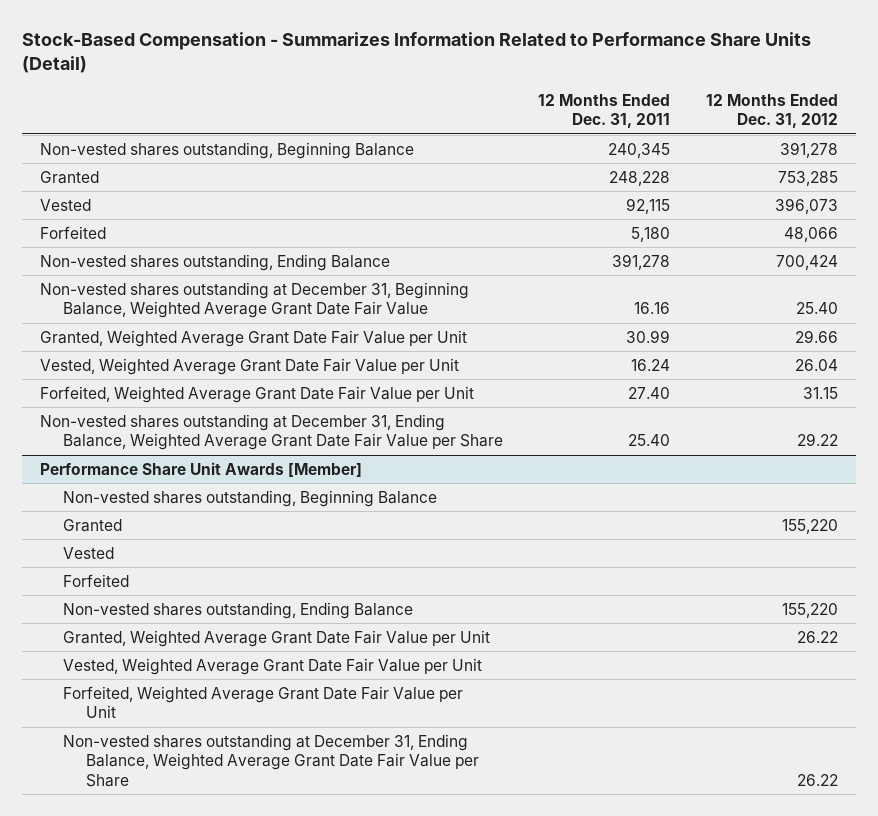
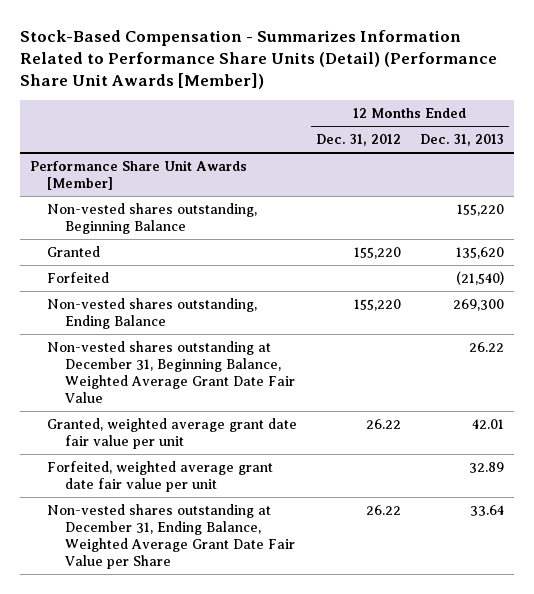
- Stock-Based Compensation - Summarizes Information Related to Performance Share Units (Detail)
+ Stock-Based Compensation - Summarizes Information Related to Performance Share Units (Detail) (Performance Share Unit Awards [Member])
- | 12 Months Ended Dec. 31, 2011 | 12 Months Ended Dec. 31, 2012
+ | 12 Months Ended Dec. 31, 2012 | 12 Months Ended Dec. 31, 2013
- Non-vested shares outstanding, Beginning Balance | 240,345 | 391,278
- Granted | 248,228 | 753,285
- Vested | 92,115 | 396,073
- Forfeited | 5,180 | 48,066
- Non-vested shares outstanding, Ending Balance | 391,278 | 700,424
- Non-vested shares outstanding at December 31, Beginning Balance, Weighted Average Grant Date Fair Value | 16.16 | 25.40
- Granted, Weighted Average Grant Date Fair Value per Unit | 30.99 | 29.66
- Vested, Weighted Average Grant Date Fair Value per Unit | 16.24 | 26.04
- Forfeited, Weighted Average Grant Date Fair Value per Unit | 27.40 | 31.15
- Non-vested shares outstanding at December 31, Ending Balance, Weighted Average Grant Date Fair Value per Share | 25.40 | 29.22
@ Performance Share Unit Awards [Member]
- Vested
- Granted, Weighted Average Grant Date Fair Value per Unit | | 26.22
- Vested, Weighted Average Grant Date Fair Value per Unit
- Forfeited, Weighted Average Grant Date Fair Value per Unit
+ Non-vested shares outstanding at December 31, Beginning Balance, Weighted Average Grant Date Fair Value | | 26.22
+ Granted, weighted average grant date fair value per unit | 26.22 | 42.01
+ Forfeited, weighted average grant date fair value per unit | | 32.89

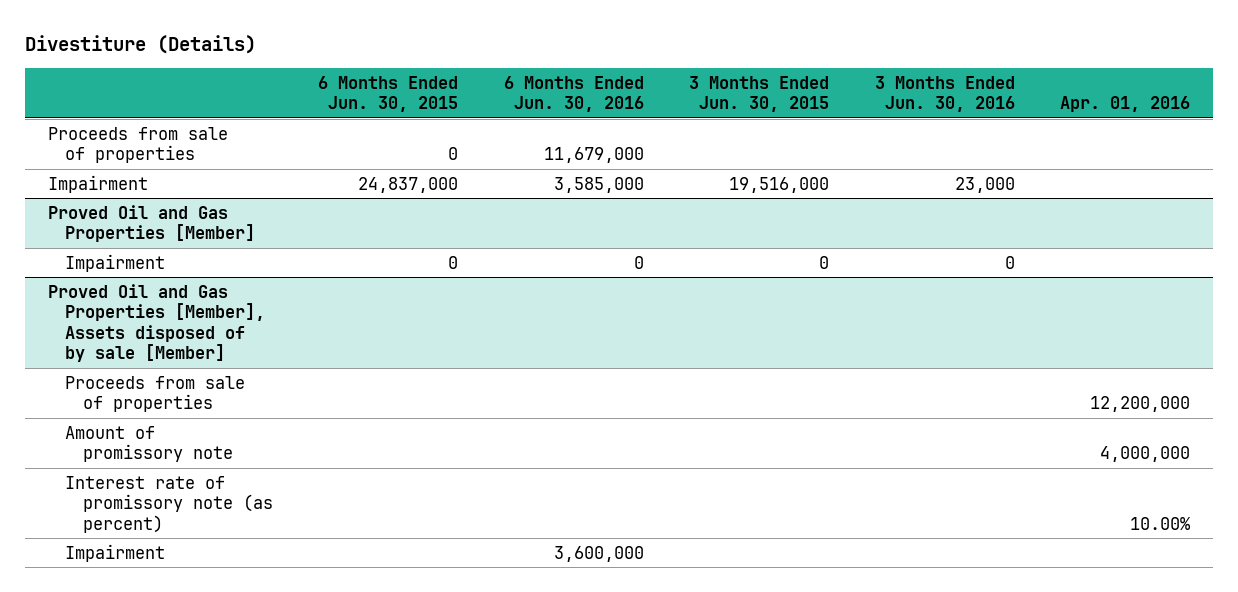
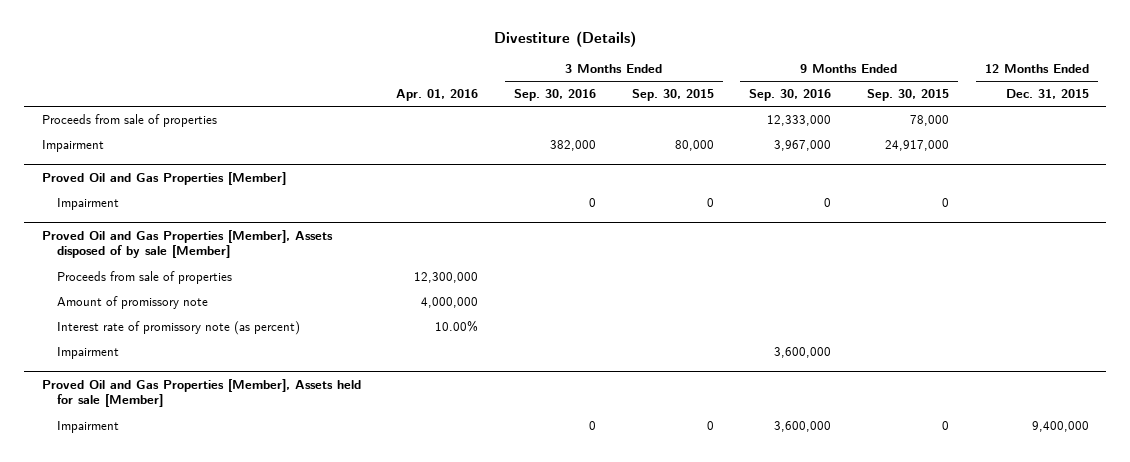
- | 6 Months Ended Jun. 30, 2015 | 6 Months Ended Jun. 30, 2016 | 3 Months Ended Jun. 30, 2015 | 3 Months Ended Jun. 30, 2016 | Apr. 01, 2016
+ | Apr. 01, 2016 | 3 Months Ended Sep. 30, 2016 | 3 Months Ended Sep. 30, 2015 | 9 Months Ended Sep. 30, 2016 | 9 Months Ended Sep. 30, 2015 | 12 Months Ended Dec. 31, 2015
@ Proved Oil and Gas Properties [Member], Assets disposed of by sale [Member]
- Proceeds from sale of properties | | | | | 12,200,000
+ Proceeds from sale of properties | 12,300,000 | | | | |
+ Proved Oil and Gas Properties [Member], Assets held for sale [Member]
+ Impairment | | 0 | 0 | 3,600,000 | 0 | 9,400,000

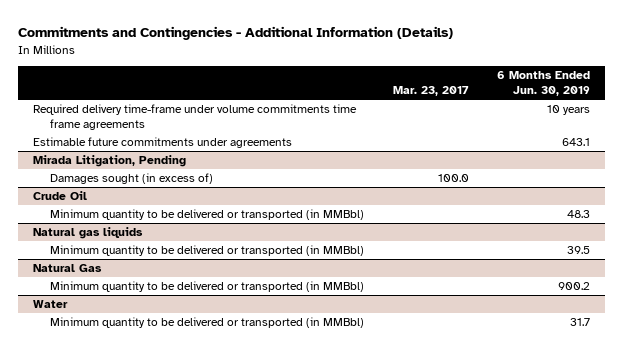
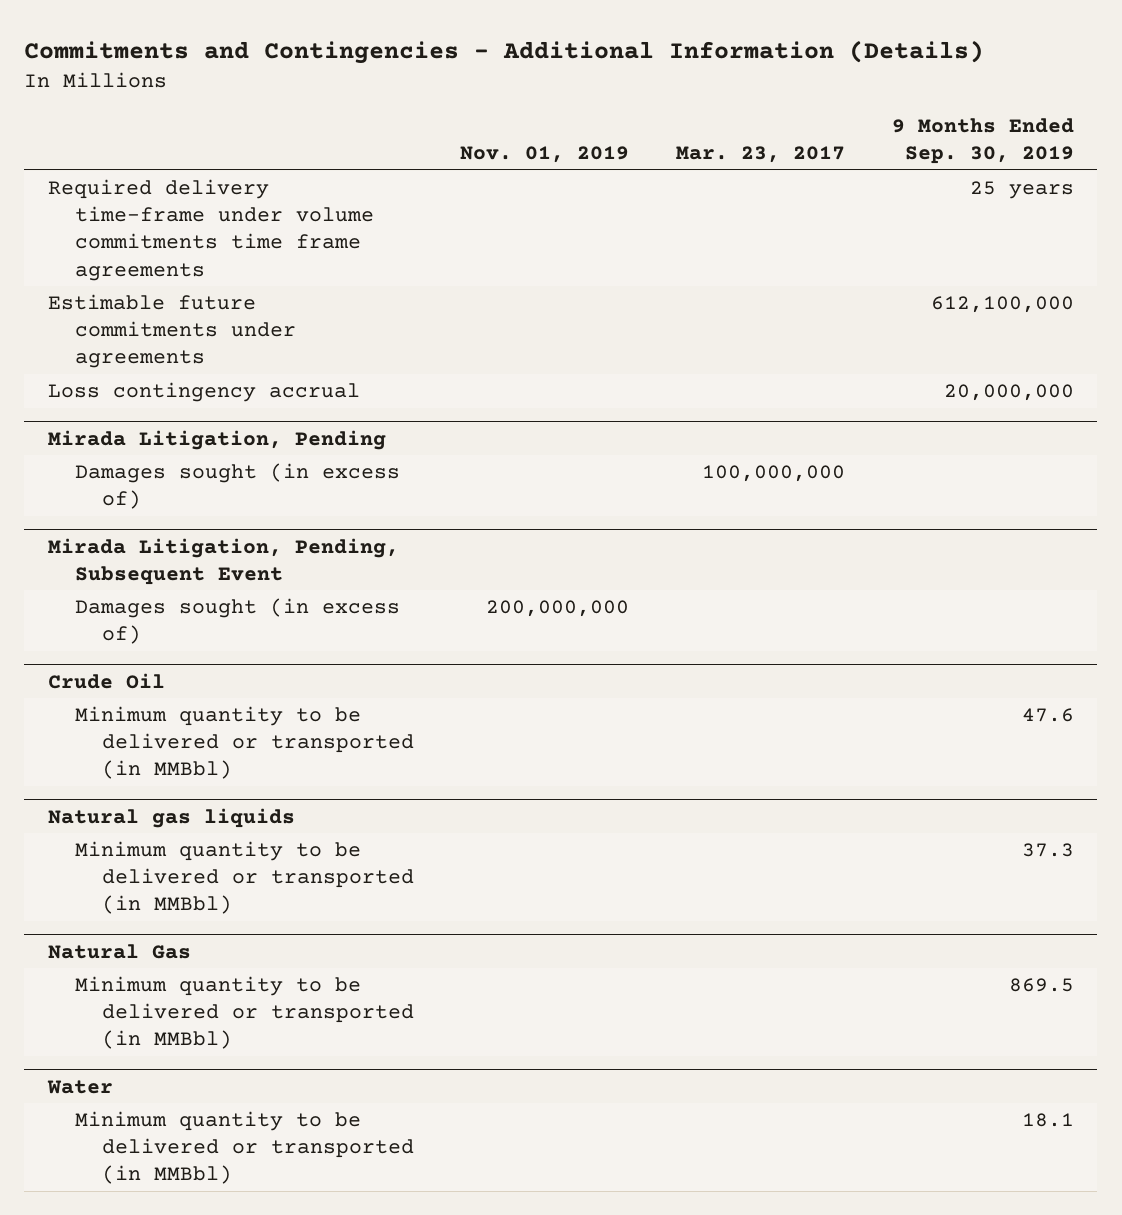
- | Mar. 23, 2017 | 6 Months Ended Jun. 30, 2019
+ | Nov. 01, 2019 | Mar. 23, 2017 | 9 Months Ended Sep. 30, 2019
+ Loss contingency accrual | | | 20,000,000
@ Mirada Litigation, Pending
- Damages sought (in excess of) | 100.0 |
+ Damages sought (in excess of) | | 100,000,000 |
+ Mirada Litigation, Pending, Subsequent Event
+ Damages sought (in excess of) | 200,000,000 | |

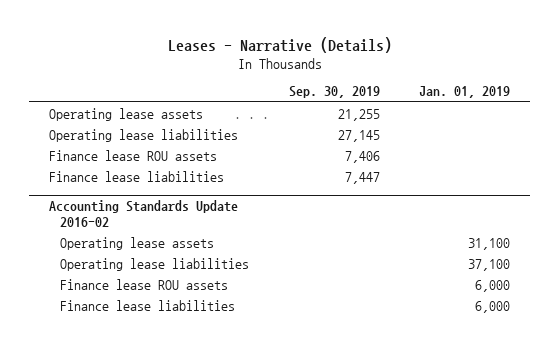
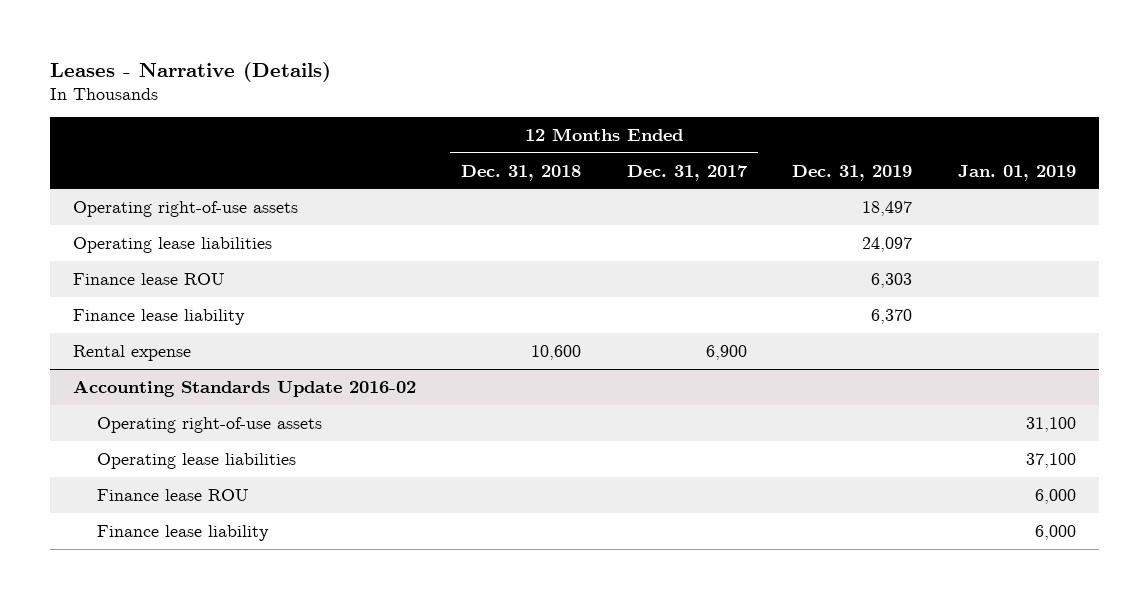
- | Sep. 30, 2019 | Jan. 01, 2019
+ | 12 Months Ended Dec. 31, 2018 | 12 Months Ended Dec. 31, 2017 | Dec. 31, 2019 | Jan. 01, 2019
- Operating lease assets | 21,255 |
+ Operating right-of-use assets | | | 18,497 |
- Finance lease ROU assets | 7,406 |
- Finance lease liabilities | 7,447 |
+ Finance lease ROU | | | 6,303 |
+ Finance lease liability | | | 6,370 |
+ Rental expense | 10,600 | 6,900 | |
@ Accounting Standards Update 2016-02
- Operating lease assets | | 31,100
+ Operating right-of-use assets | | | | 31,100
- Finance lease ROU assets | | 6,000
- Finance lease liabilities | | 6,000
+ Finance lease ROU | | | | 6,000
+ Finance lease liability | | | | 6,000

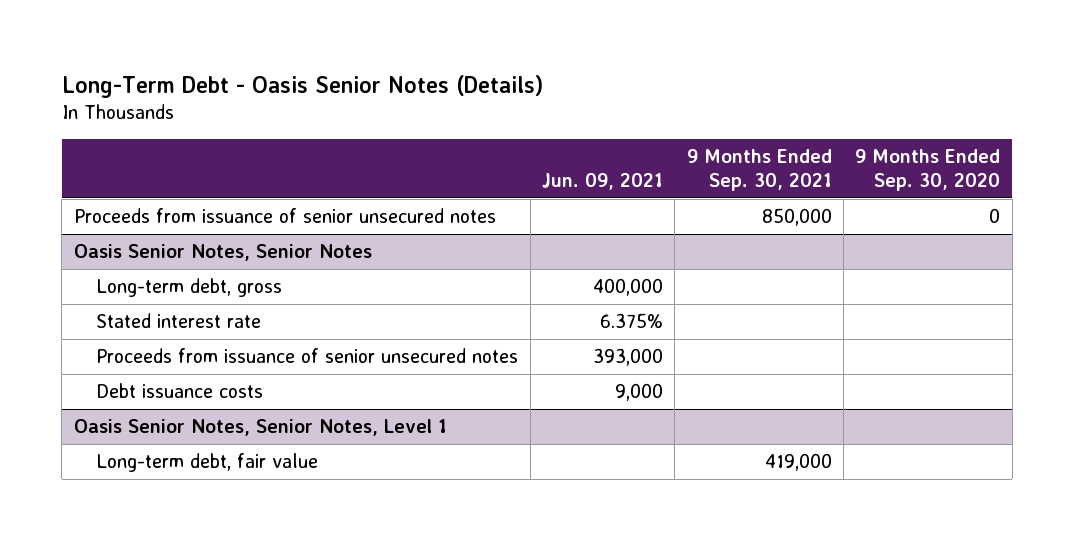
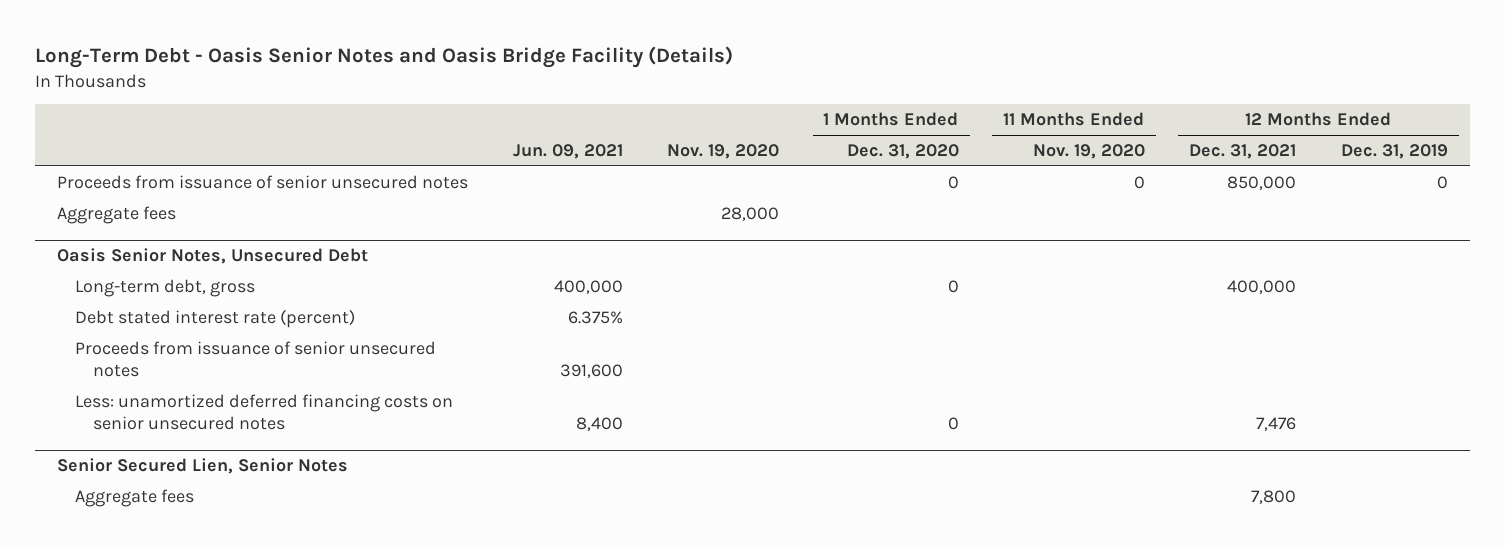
- Long-Term Debt - Oasis Senior Notes (Details)
+ Long-Term Debt - Oasis Senior Notes and Oasis Bridge Facility (Details)
- | Jun. 09, 2021 | 9 Months Ended Sep. 30, 2021 | 9 Months Ended Sep. 30, 2020
+ | Jun. 09, 2021 | Nov. 19, 2020 | 1 Months Ended Dec. 31, 2020 | 11 Months Ended Nov. 19, 2020 | 12 Months Ended Dec. 31, 2021 | 12 Months Ended Dec. 31, 2019
- Oasis Senior Notes, Senior Notes
+ Aggregate fees | | 28,000 | | | |
+ Oasis Senior Notes, Unsecured Debt
- Stated interest rate | 6.375% | |
- Proceeds from issuance of senior unsecured notes | 393,000 | |
- Debt issuance costs | 9,000 | |
- Oasis Senior Notes, Senior Notes, Level 1
- Long-term debt, fair value | | 419,000 |
+ Debt stated interest rate (percent) | 6.375% | | | | |
+ Proceeds from issuance of senior unsecured notes | 391,600 | | | | |
+ Less: unamortized deferred financing costs on senior unsecured notes | 8,400 | | 0 | | 7,476 |
+ Senior Secured Lien, Senior Notes
+ Aggregate fees | | | | | 7,800 |

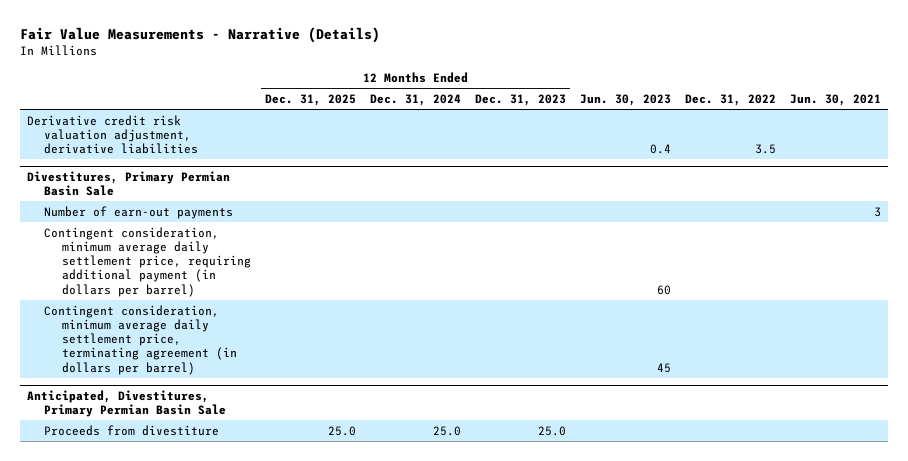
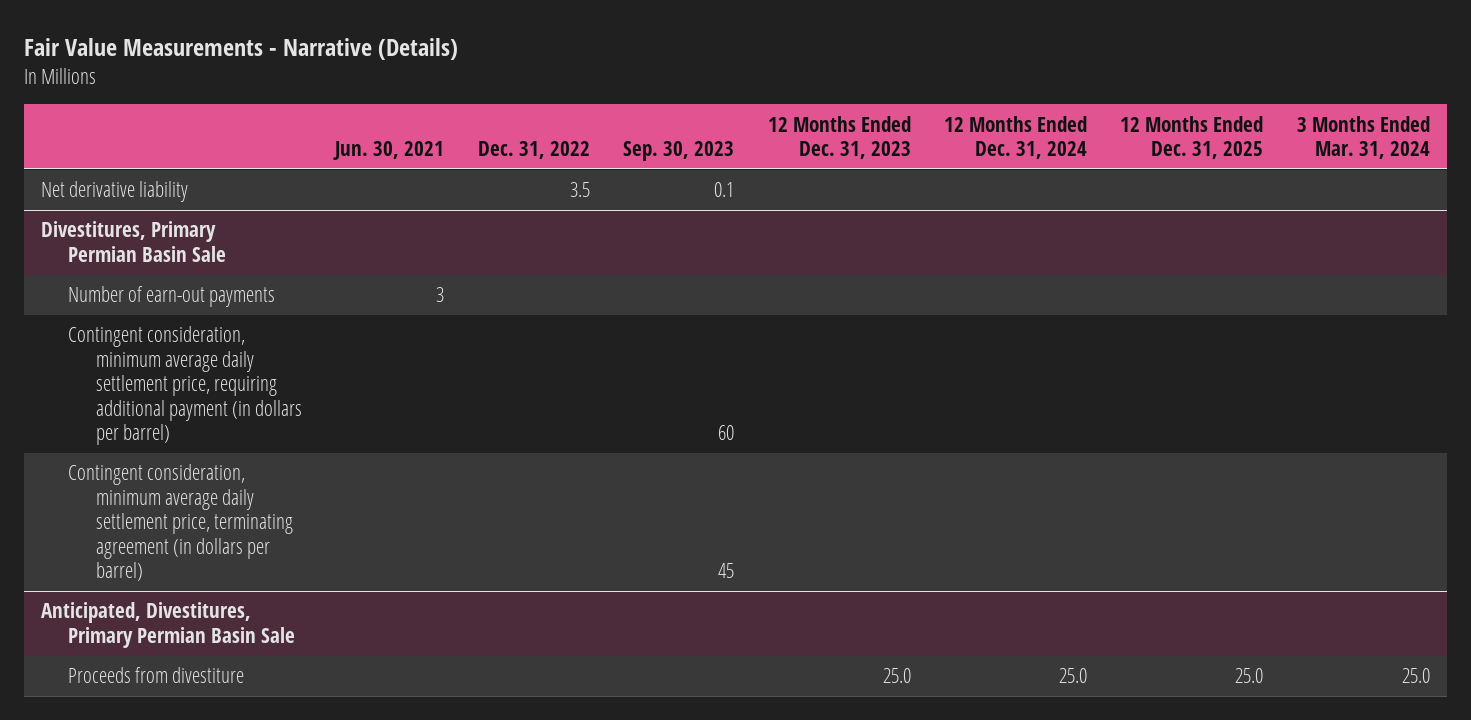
- | 12 Months Ended Dec. 31, 2025 | 12 Months Ended Dec. 31, 2024 | 12 Months Ended Dec. 31, 2023 | Jun. 30, 2023 | Dec. 31, 2022 | Jun. 30, 2021
+ | Jun. 30, 2021 | Dec. 31, 2022 | Sep. 30, 2023 | 12 Months Ended Dec. 31, 2023 | 12 Months Ended Dec. 31, 2024 | 12 Months Ended Dec. 31, 2025 | 3 Months Ended Mar. 31, 2024
- Derivative credit risk valuation adjustment, derivative liabilities | | | | 0.4 | 3.5 |
+ Net derivative liability | | 3.5 | 0.1 | | | |

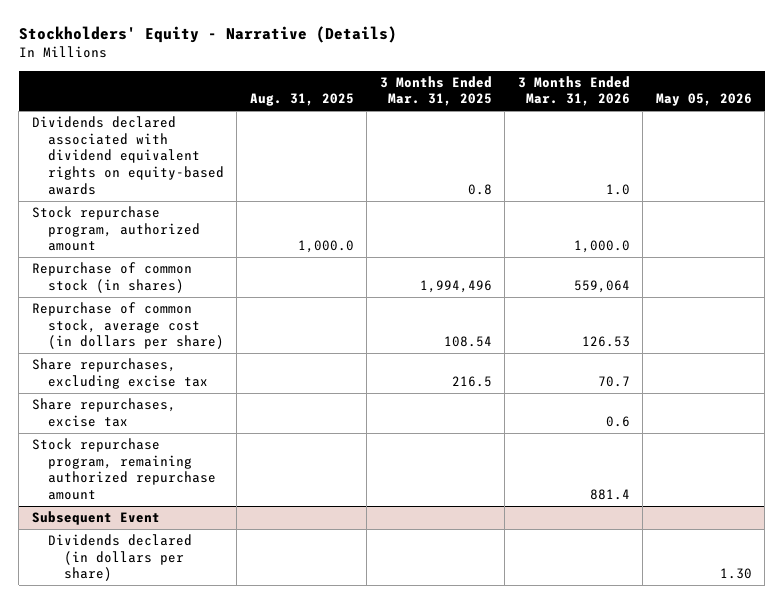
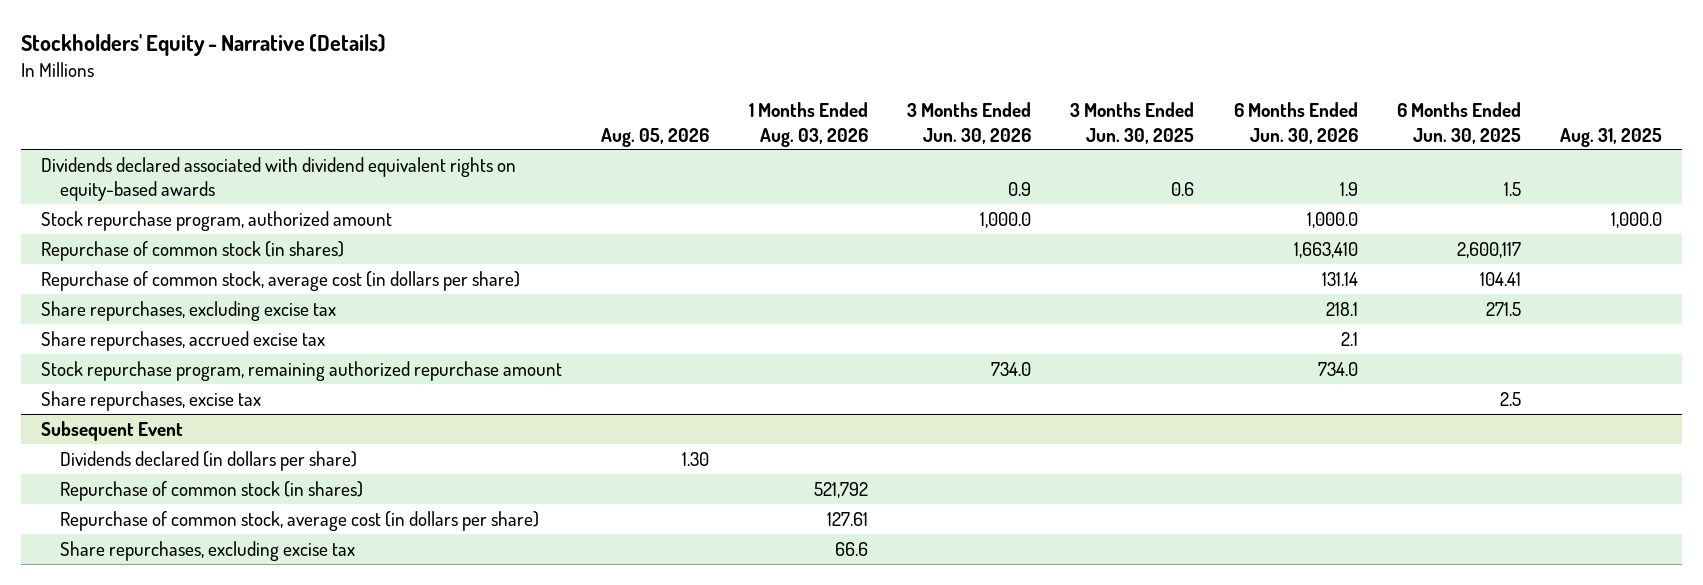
- | Aug. 31, 2025 | 3 Months Ended Mar. 31, 2025 | 3 Months Ended Mar. 31, 2026 | May 05, 2026
+ | Aug. 05, 2026 | 1 Months Ended Aug. 03, 2026 | 3 Months Ended Jun. 30, 2026 | 3 Months Ended Jun. 30, 2025 | 6 Months Ended Jun. 30, 2026 | 6 Months Ended Jun. 30, 2025 | Aug. 31, 2025
+ Share repurchases, accrued excise tax | | | | | 2.1 | |
moved down: Share repurchases, excise tax | | | | | | 2.5 |
@ Subsequent Event
+ Repurchase of common stock (in shares) | | 521,792 | | | | |
+ Repurchase of common stock, average cost (in dollars per share) | | 127.61 | | | | |
+ Share repurchases, excluding excise tax | | 66.6 | | | | |

